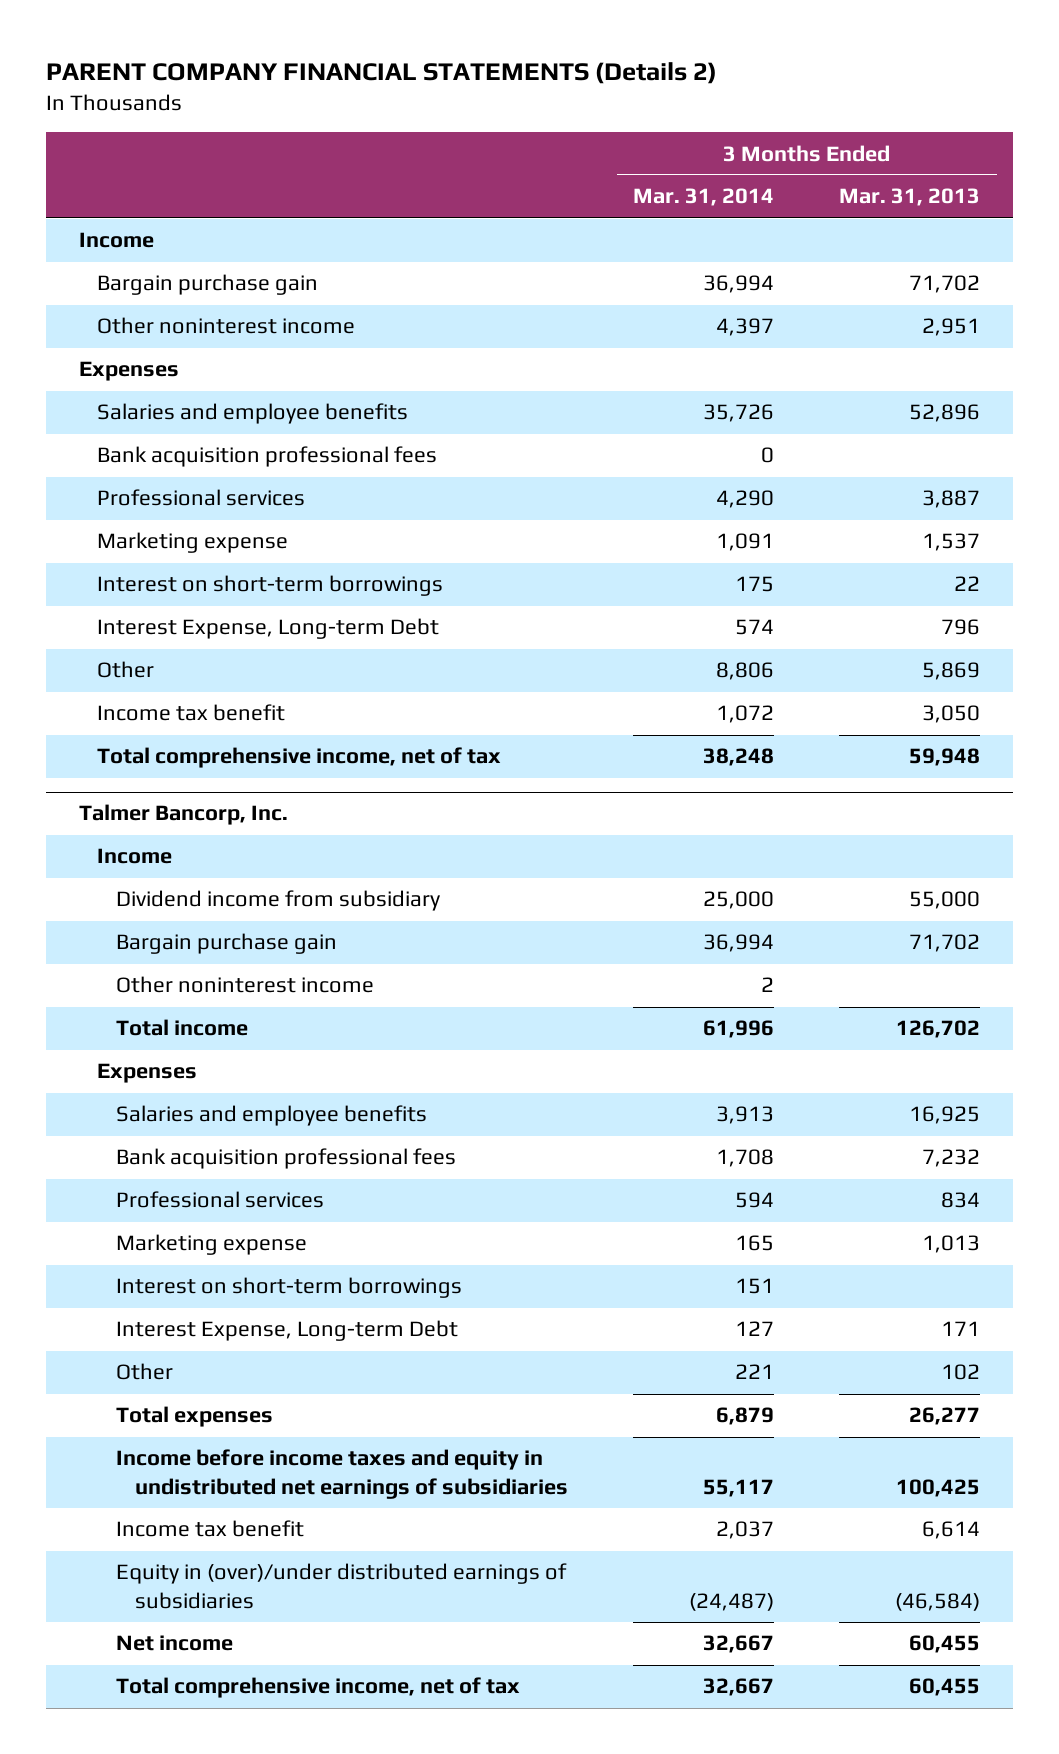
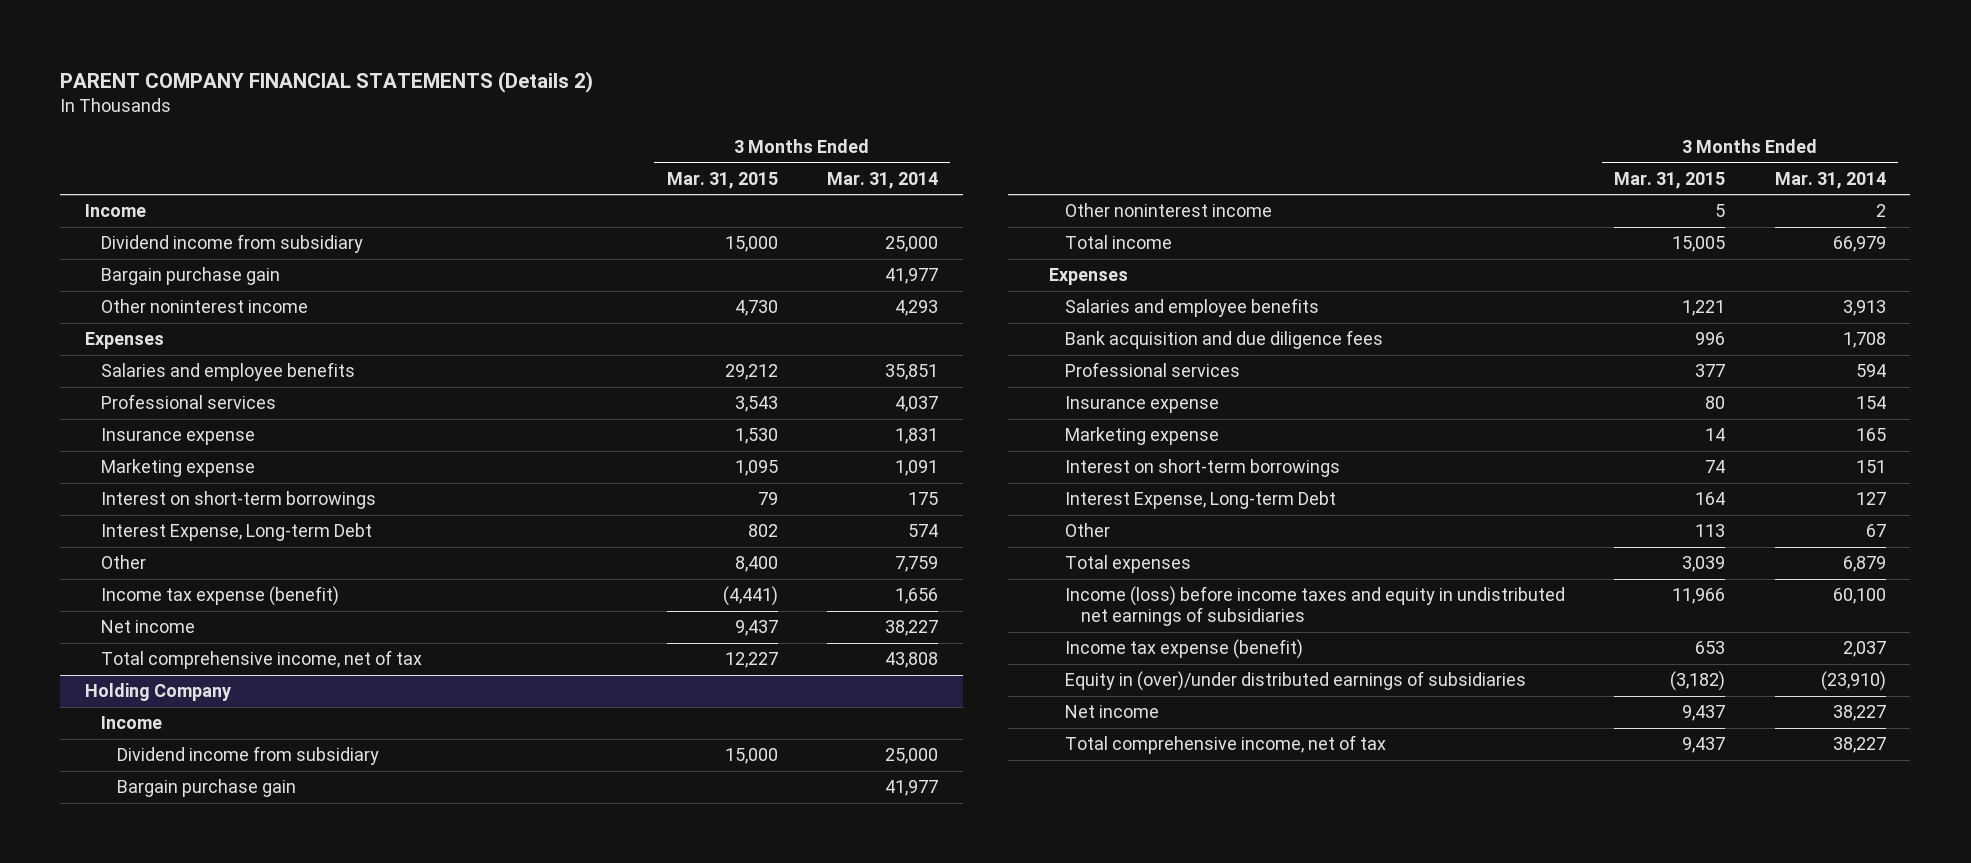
- | 3 Months Ended Mar. 31, 2014 | 3 Months Ended Mar. 31, 2013
+ | 3 Months Ended Mar. 31, 2015 | 3 Months Ended Mar. 31, 2014
- Bargain purchase gain | 36,994 | 71,702
- Other noninterest income | 4,397 | 2,951
+ Dividend income from subsidiary | 15,000 | 25,000
+ Bargain purchase gain | | 41,977
+ Other noninterest income | 4,730 | 4,293
- Salaries and employee benefits | 35,726 | 52,896
- Bank acquisition professional fees | 0 |
- Professional services | 4,290 | 3,887
+ Salaries and employee benefits | 29,212 | 35,851
+ Professional services | 3,543 | 4,037
+ Insurance expense | 1,530 | 1,831
- Other | 8,806 | 5,869
- Income tax benefit | 1,072 | 3,050
- Total comprehensive income, net of tax | 38,248 | 59,948
- Talmer Bancorp, Inc.
+ Other | 8,400 | 7,759
+ Income tax expense (benefit) | (4,441) | 1,656
+ Net income | 9,437 | 38,227
+ Total comprehensive income, net of tax | 12,227 | 43,808
+ Holding Company
- Bargain purchase gain | 36,994 | 71,702
+ Bargain purchase gain | | 41,977
- Total income | 61,996 | 126,702
+ Total income | 15,005 | 66,979
- Bank acquisition professional fees | 1,708 | 7,232
+ Bank acquisition and due diligence fees | 996 | 1,708
+ Insurance expense | 80 | 154
- Other | 221 | 102
+ Other | 113 | 67
- Income before income taxes and equity in undistributed net earnings of subsidiaries | 55,117 | 100,425
- Income tax benefit | 2,037 | 6,614
- Equity in (over)/under distributed earnings of subsidiaries | (24,487) | (46,584)
- Net income | 32,667 | 60,455
- Total comprehensive income, net of tax | 32,667 | 60,455
+ Income (loss) before income taxes and equity in undistributed net earnings of subsidiaries | 11,966 | 60,100
+ Income tax expense (benefit) | 653 | 2,037
+ Equity in (over)/under distributed earnings of subsidiaries | (3,182) | (23,910)
+ Net income | 9,437 | 38,227
+ Total comprehensive income, net of tax | 9,437 | 38,227

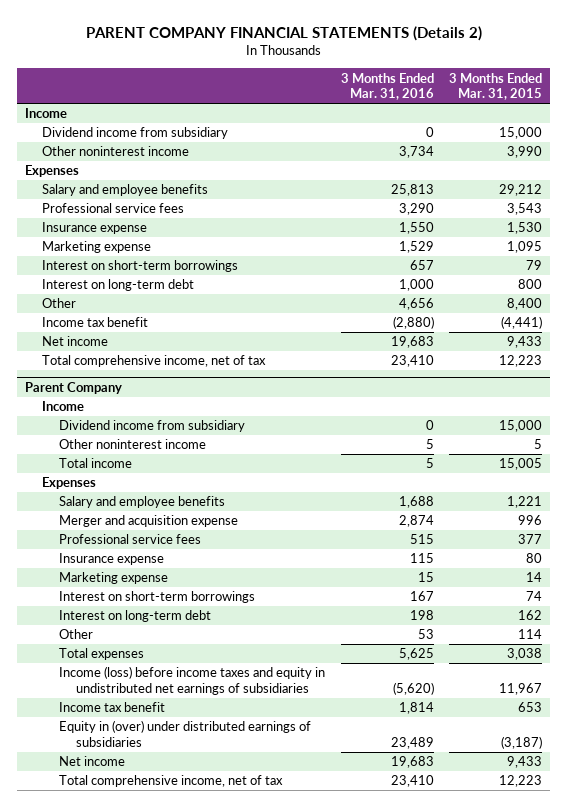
- | 3 Months Ended Mar. 31, 2015 | 3 Months Ended Mar. 31, 2014
+ | 3 Months Ended Mar. 31, 2016 | 3 Months Ended Mar. 31, 2015
- Bargain purchase gain | | 41,977
- Other noninterest income | 4,730 | 4,293
+ Other noninterest income | 3,734 | 3,990
- Salaries and employee benefits | 29,212 | 35,851
- Professional services | 3,543 | 4,037
+ Salary and employee benefits | 25,813 | 29,212
+ Professional service fees | 3,290 | 3,543
- Interest Expense, Long-term Debt | 802 | 574
+ Interest on long-term debt | 1,000 | 800
- Income tax expense (benefit) | (4,441) | 1,656
- Net income | 9,437 | 38,227
- Total comprehensive income, net of tax | 12,227 | 43,808
- Holding Company
+ Income tax benefit | (2,880) | (4,441)
+ Net income | 19,683 | 9,433
+ Total comprehensive income, net of tax | 23,410 | 12,223
+ Parent Company
- Bargain purchase gain | | 41,977
- Salaries and employee benefits | 1,221 | 3,913
- Bank acquisition and due diligence fees | 996 | 1,708
- Professional services | 377 | 594
+ Salary and employee benefits | 1,688 | 1,221
+ Merger and acquisition expense | 2,874 | 996
+ Professional service fees | 515 | 377
- Interest Expense, Long-term Debt | 164 | 127
- Other | 113 | 67
- Total expenses | 3,039 | 6,879
- Income (loss) before income taxes and equity in undistributed net earnings of subsidiaries | 11,966 | 60,100
- Income tax expense (benefit) | 653 | 2,037
- Equity in (over)/under distributed earnings of subsidiaries | (3,182) | (23,910)
- Net income | 9,437 | 38,227
- Total comprehensive income, net of tax | 9,437 | 38,227
+ Interest on long-term debt | 198 | 162
+ Other | 53 | 114
+ Total expenses | 5,625 | 3,038
+ Income (loss) before income taxes and equity in undistributed net earnings of subsidiaries | (5,620) | 11,967
+ Income tax benefit | 1,814 | 653
+ Equity in (over) under distributed earnings of subsidiaries | 23,489 | (3,187)
+ Net income | 19,683 | 9,433
+ Total comprehensive income, net of tax | 23,410 | 12,223

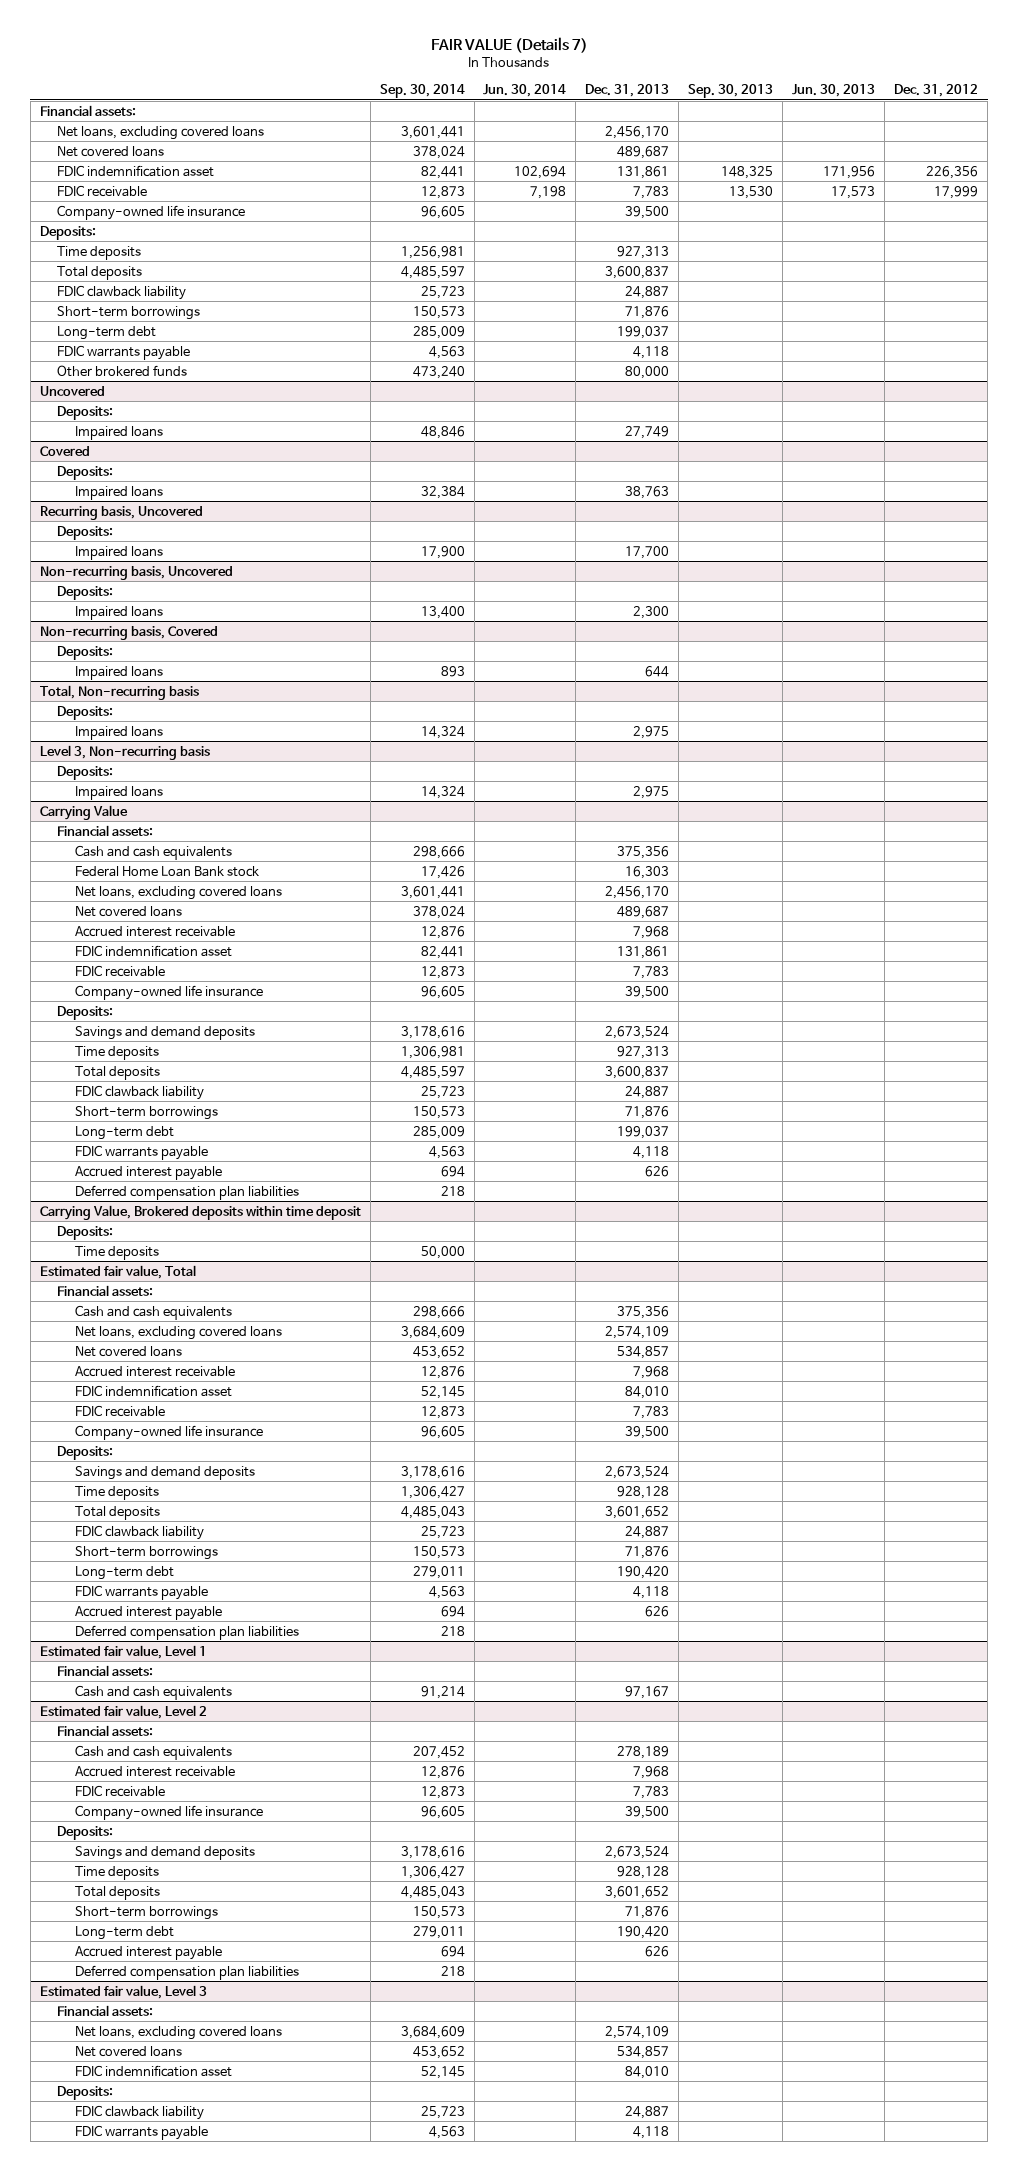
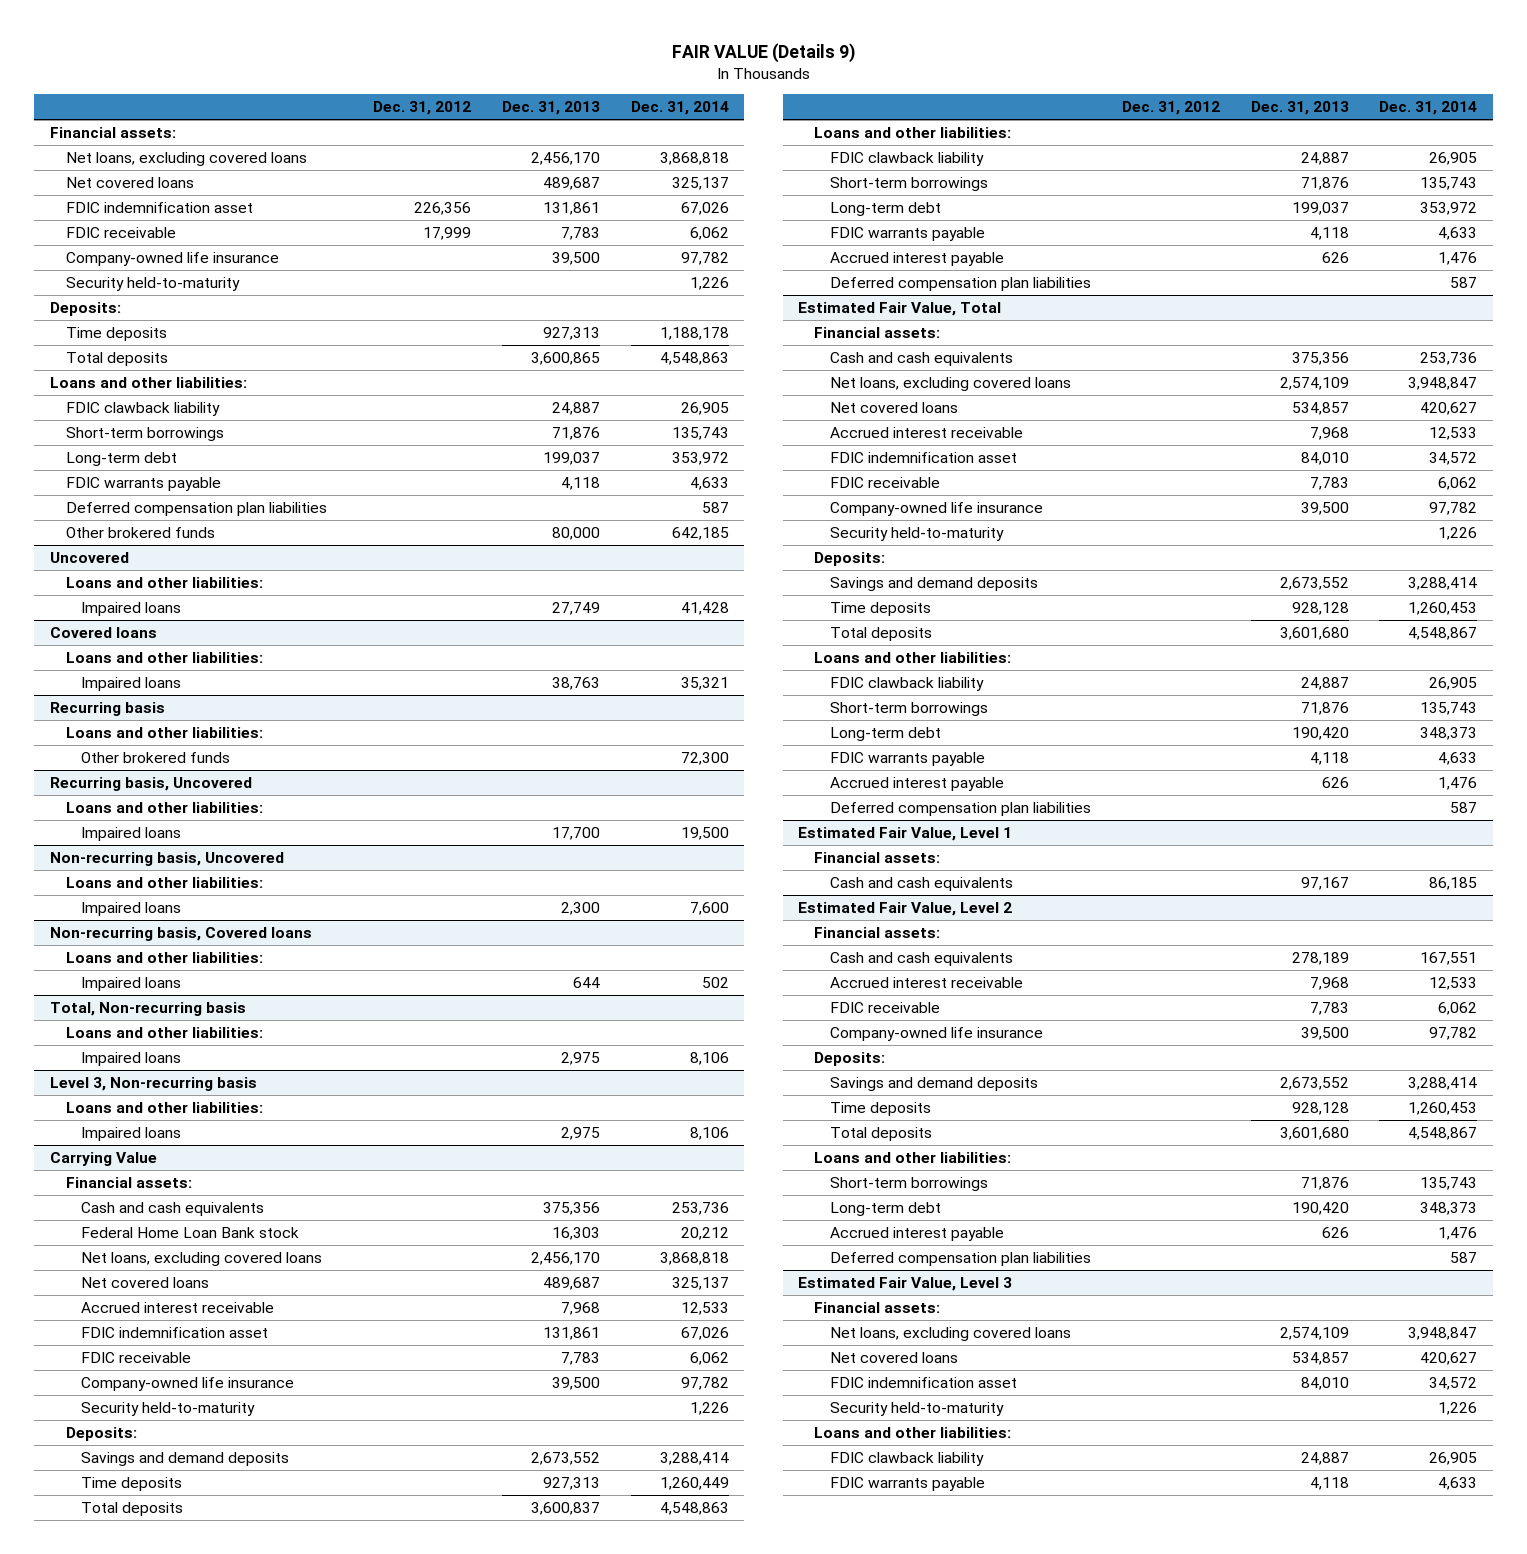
- FAIR VALUE (Details 7)
+ FAIR VALUE (Details 9)
- | Sep. 30, 2014 | Jun. 30, 2014 | Dec. 31, 2013 | Sep. 30, 2013 | Jun. 30, 2013 | Dec. 31, 2012
+ | Dec. 31, 2012 | Dec. 31, 2013 | Dec. 31, 2014
+ Security held-to-maturity | | | 1,226
- Total deposits | 4,485,597 | | 3,600,837 | | |
+ Total deposits | | 3,600,865 | 4,548,863
+ Loans and other liabilities:
+ Deferred compensation plan liabilities | | | 587
@ Uncovered
- Deposits:
+ Loans and other liabilities:
- Covered
- Deposits:
+ Covered loans
+ Loans and other liabilities:
+ Recurring basis
+ Loans and other liabilities:
+ Other brokered funds | | | 72,300
@ Recurring basis, Uncovered
- Deposits:
+ Loans and other liabilities:
@ Non-recurring basis, Uncovered
- Deposits:
+ Loans and other liabilities:
- Non-recurring basis, Covered
- Deposits:
+ Non-recurring basis, Covered loans
+ Loans and other liabilities:
@ Total, Non-recurring basis
- Deposits:
+ Loans and other liabilities:
@ Level 3, Non-recurring basis
- Deposits:
+ Loans and other liabilities:
@ Carrying Value
+ Security held-to-maturity | | | 1,226
- Savings and demand deposits | 3,178,616 | | 2,673,524 | | |
+ Savings and demand deposits | | 2,673,552 | 3,288,414
+ Loans and other liabilities:
- Carrying Value, Brokered deposits within time deposit
- Deposits:
- Time deposits | 50,000 | | | | |
- Estimated fair value, Total
+ Estimated Fair Value, Total
+ Security held-to-maturity | | | 1,226
- Savings and demand deposits | 3,178,616 | | 2,673,524 | | |
+ Savings and demand deposits | | 2,673,552 | 3,288,414
- Total deposits | 4,485,043 | | 3,601,652 | | |
+ Total deposits | | 3,601,680 | 4,548,867
+ Loans and other liabilities:
- Estimated fair value, Level 1
+ Estimated Fair Value, Level 1
- Estimated fair value, Level 2
+ Estimated Fair Value, Level 2
- Savings and demand deposits | 3,178,616 | | 2,673,524 | | |
+ Savings and demand deposits | | 2,673,552 | 3,288,414
- Total deposits | 4,485,043 | | 3,601,652 | | |
+ Total deposits | | 3,601,680 | 4,548,867
+ Loans and other liabilities:
- Estimated fair value, Level 3
+ Estimated Fair Value, Level 3
- Deposits:
+ Security held-to-maturity | | | 1,226
+ Loans and other liabilities:

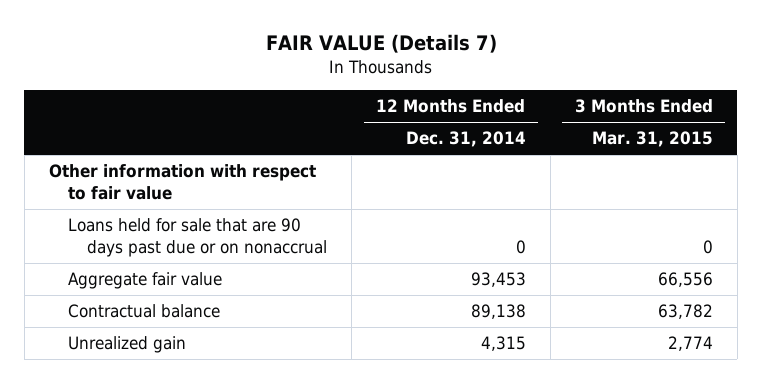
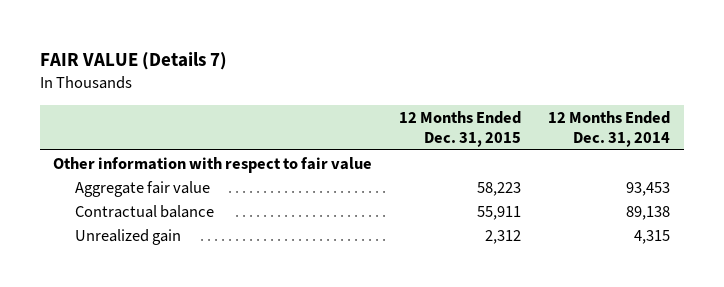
- | 12 Months Ended Dec. 31, 2014 | 3 Months Ended Mar. 31, 2015
+ | 12 Months Ended Dec. 31, 2015 | 12 Months Ended Dec. 31, 2014
- Loans held for sale that are 90 days past due or on nonaccrual | 0 | 0

